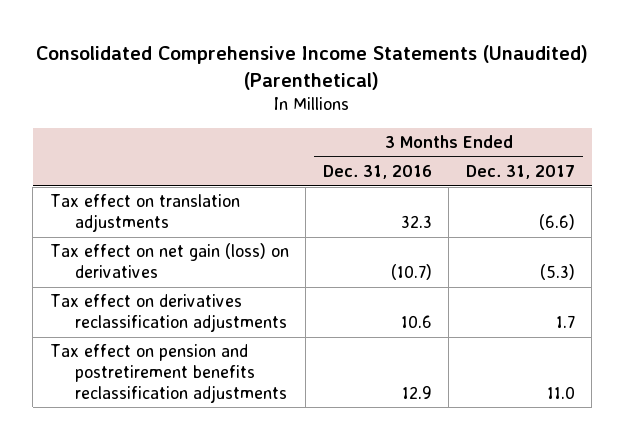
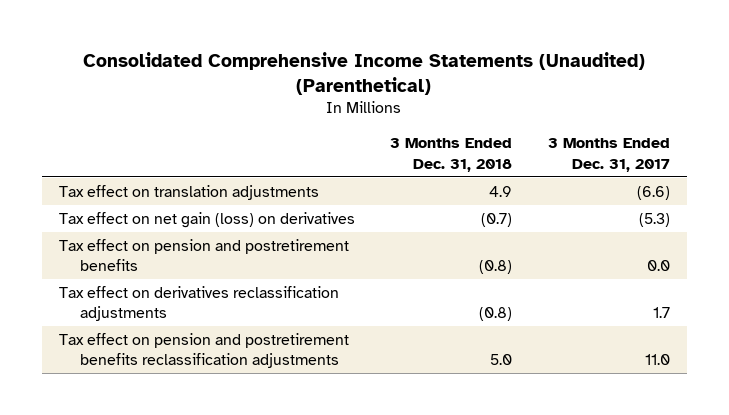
- | 3 Months Ended Dec. 31, 2016 | 3 Months Ended Dec. 31, 2017
+ | 3 Months Ended Dec. 31, 2018 | 3 Months Ended Dec. 31, 2017
+ Tax effect on pension and postretirement benefits | (0.8) | 0.0

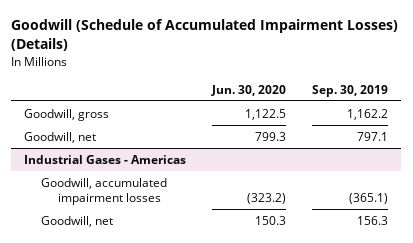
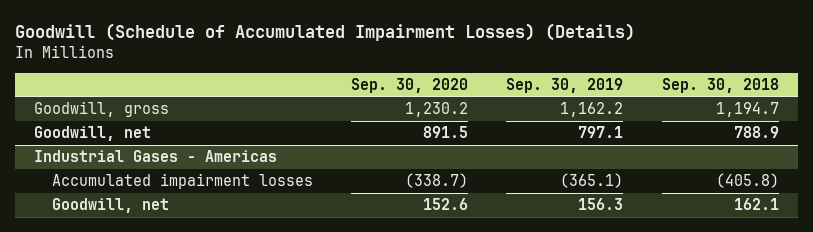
- | Jun. 30, 2020 | Sep. 30, 2019
+ | Sep. 30, 2020 | Sep. 30, 2019 | Sep. 30, 2018
@ Industrial Gases - Americas
- Goodwill, accumulated impairment losses | (323.2) | (365.1)
+ Accumulated impairment losses | (338.7) | (365.1) | (405.8)

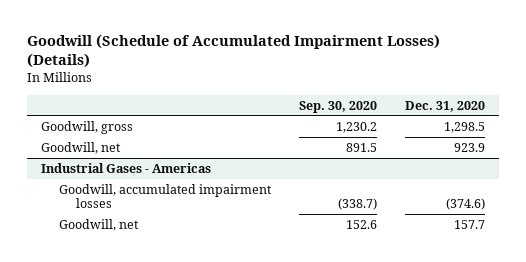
- | Sep. 30, 2020 | Sep. 30, 2019 | Sep. 30, 2018
+ | Sep. 30, 2020 | Dec. 31, 2020
@ Industrial Gases - Americas
- Accumulated impairment losses | (338.7) | (365.1) | (405.8)
+ Goodwill, accumulated impairment losses | (338.7) | (374.6)

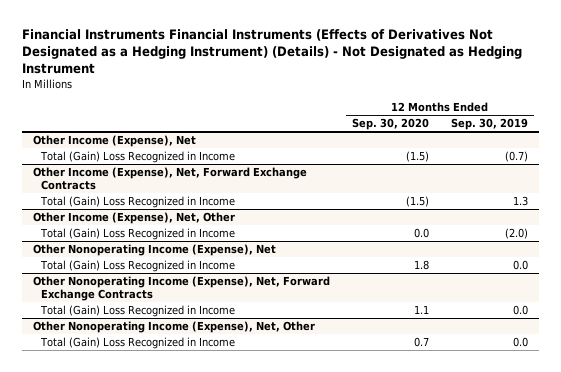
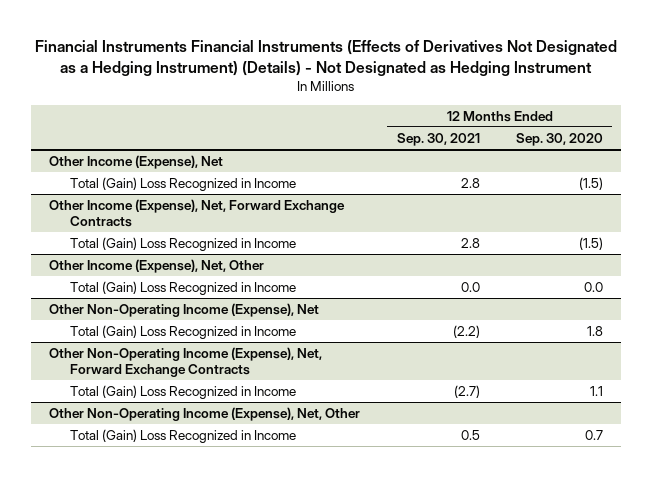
- | 12 Months Ended Sep. 30, 2020 | 12 Months Ended Sep. 30, 2019
+ | 12 Months Ended Sep. 30, 2021 | 12 Months Ended Sep. 30, 2020
- Other Nonoperating Income (Expense), Net
+ Other Non-Operating Income (Expense), Net
- Other Nonoperating Income (Expense), Net, Forward Exchange Contracts
+ Other Non-Operating Income (Expense), Net, Forward Exchange Contracts
- Other Nonoperating Income (Expense), Net, Other
+ Other Non-Operating Income (Expense), Net, Other

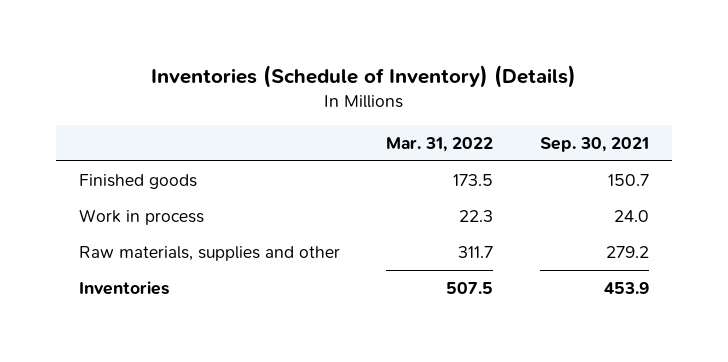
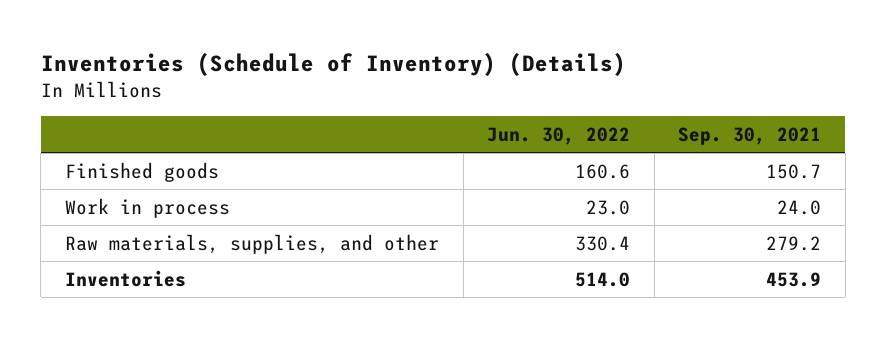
- | Mar. 31, 2022 | Sep. 30, 2021
+ | Jun. 30, 2022 | Sep. 30, 2021
- Raw materials, supplies and other | 311.7 | 279.2
+ Raw materials, supplies, and other | 330.4 | 279.2

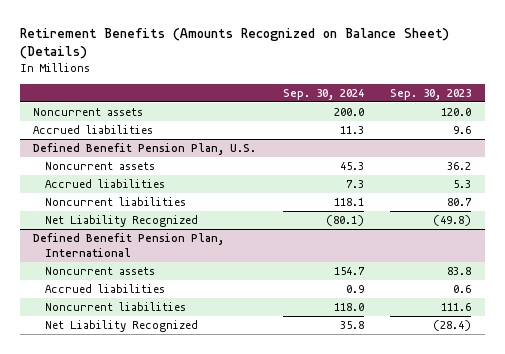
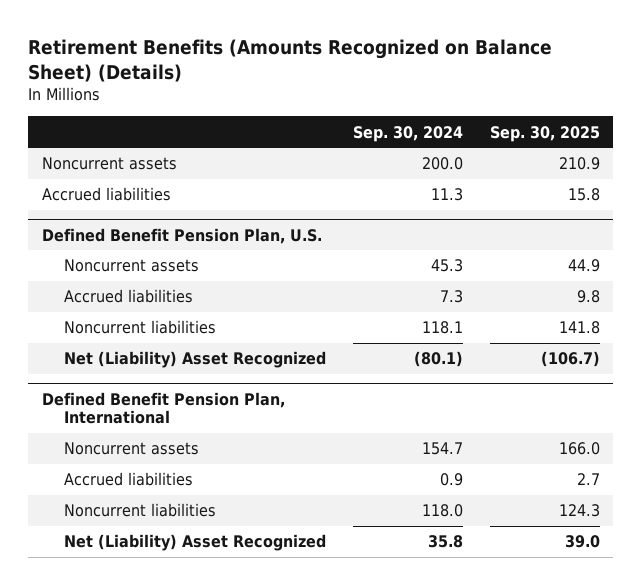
- | Sep. 30, 2024 | Sep. 30, 2023
+ | Sep. 30, 2024 | Sep. 30, 2025
@ Defined Benefit Pension Plan, U.S.
- Net Liability Recognized | (80.1) | (49.8)
+ Net (Liability) Asset Recognized | (80.1) | (106.7)
@ Defined Benefit Pension Plan, International
- Net Liability Recognized | 35.8 | (28.4)
+ Net (Liability) Asset Recognized | 35.8 | 39.0

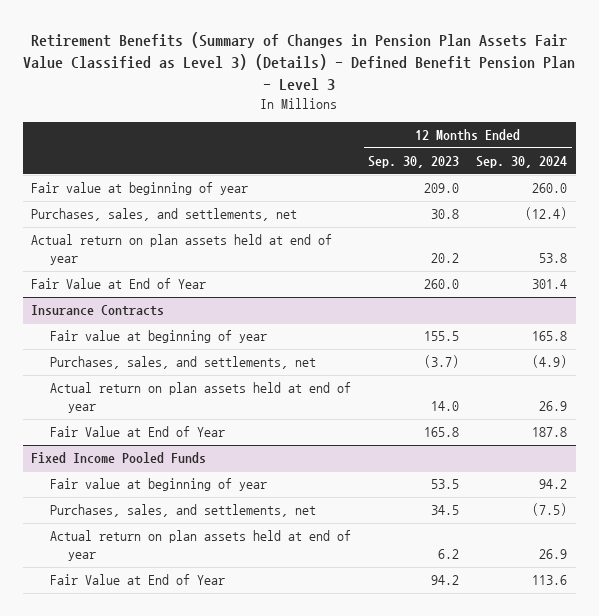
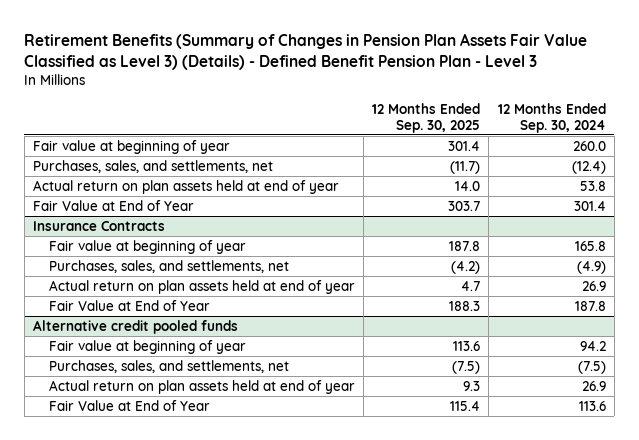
- | 12 Months Ended Sep. 30, 2023 | 12 Months Ended Sep. 30, 2024
+ | 12 Months Ended Sep. 30, 2025 | 12 Months Ended Sep. 30, 2024
- Fixed Income Pooled Funds
+ Alternative credit pooled funds

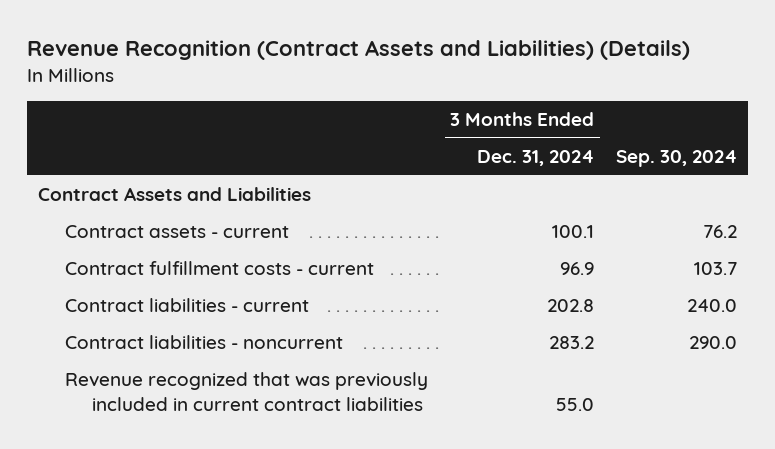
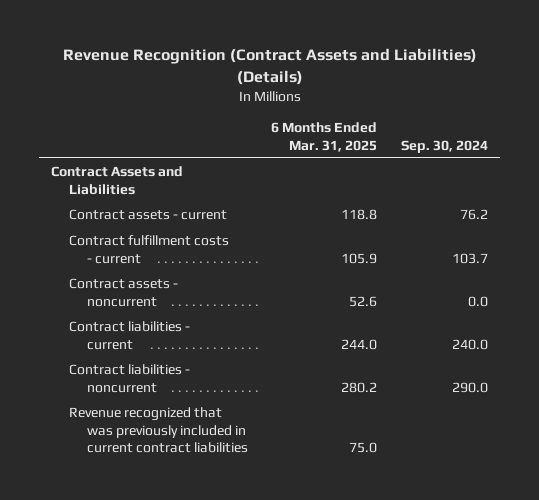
- | 3 Months Ended Dec. 31, 2024 | Sep. 30, 2024
+ | 6 Months Ended Mar. 31, 2025 | Sep. 30, 2024
+ Contract assets - noncurrent | 52.6 | 0.0

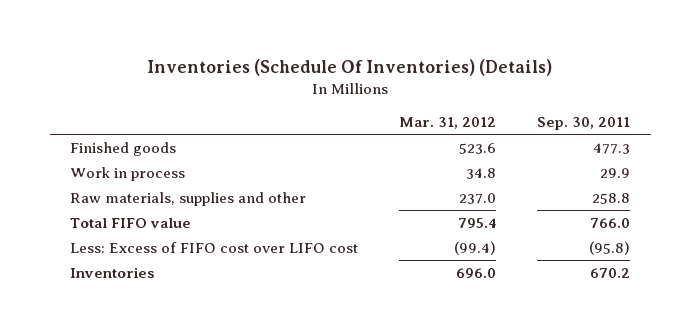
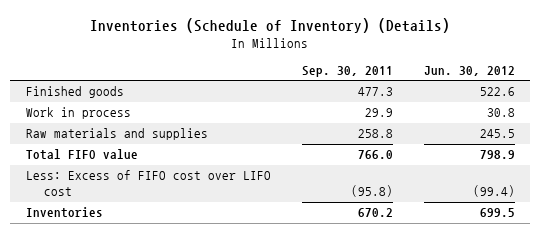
- Inventories (Schedule Of Inventories) (Details)
+ Inventories (Schedule of Inventory) (Details)
- | Mar. 31, 2012 | Sep. 30, 2011
+ | Sep. 30, 2011 | Jun. 30, 2012
- Raw materials, supplies and other | 237.0 | 258.8
+ Raw materials and supplies | 258.8 | 245.5

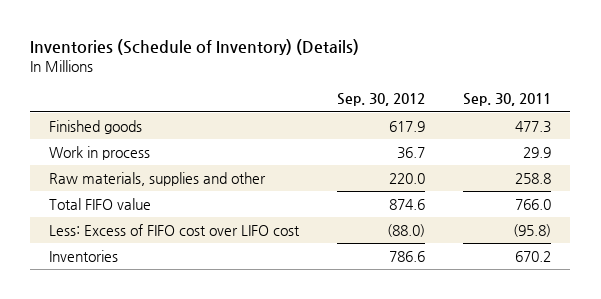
- | Sep. 30, 2011 | Jun. 30, 2012
+ | Sep. 30, 2012 | Sep. 30, 2011
- Raw materials and supplies | 258.8 | 245.5
+ Raw materials, supplies and other | 220.0 | 258.8

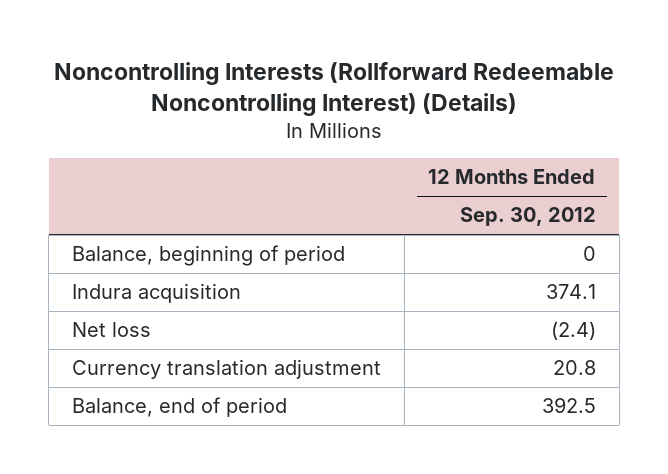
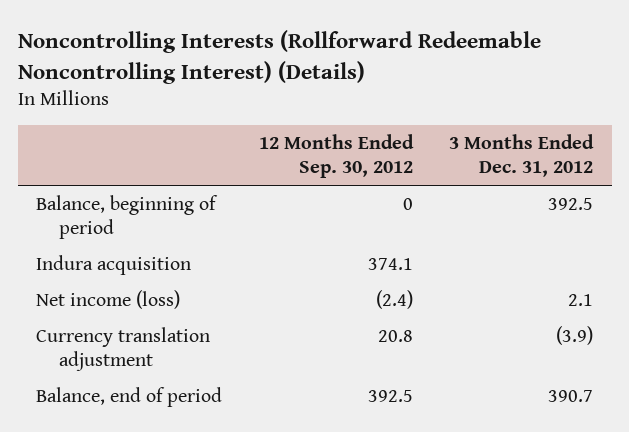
- | 12 Months Ended Sep. 30, 2012
+ | 12 Months Ended Sep. 30, 2012 | 3 Months Ended Dec. 31, 2012
- Net loss | (2.4)
+ Net income (loss) | (2.4) | 2.1

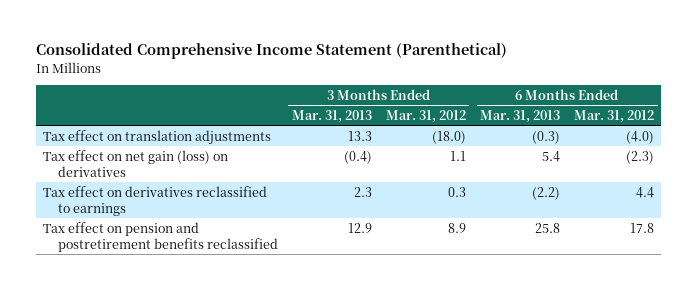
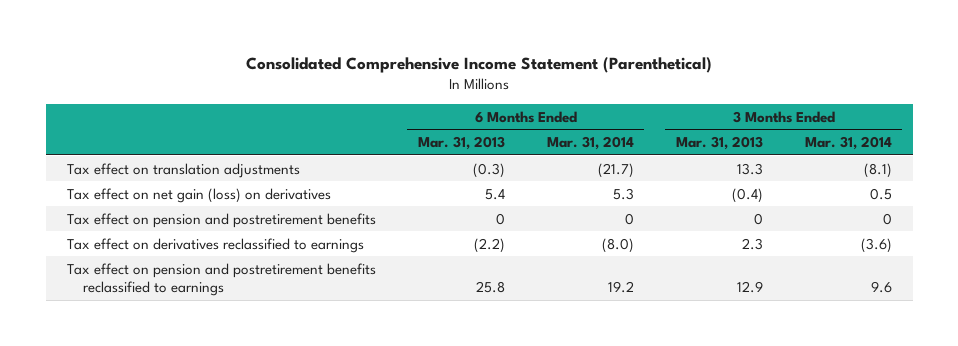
- | 3 Months Ended Mar. 31, 2013 | 3 Months Ended Mar. 31, 2012 | 6 Months Ended Mar. 31, 2013 | 6 Months Ended Mar. 31, 2012
+ | 6 Months Ended Mar. 31, 2013 | 6 Months Ended Mar. 31, 2014 | 3 Months Ended Mar. 31, 2013 | 3 Months Ended Mar. 31, 2014
+ Tax effect on pension and postretirement benefits | 0 | 0 | 0 | 0
- Tax effect on pension and postretirement benefits reclassified | 12.9 | 8.9 | 25.8 | 17.8
+ Tax effect on pension and postretirement benefits reclassified to earnings | 25.8 | 19.2 | 12.9 | 9.6

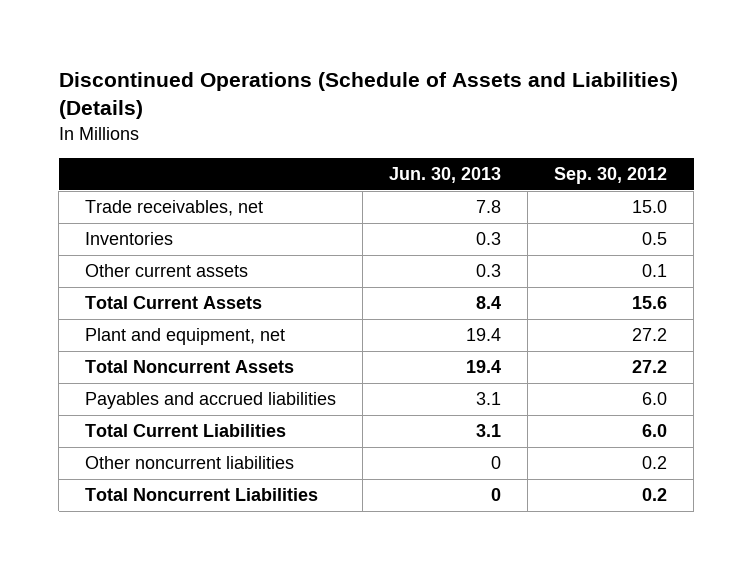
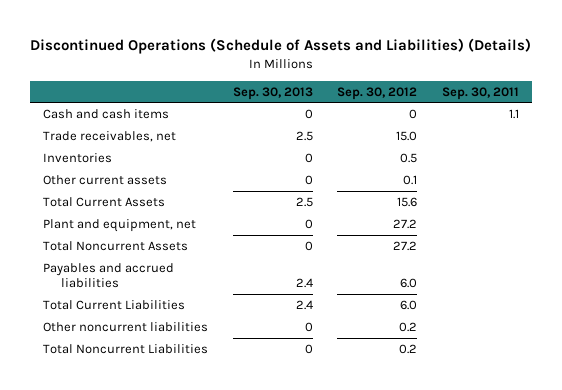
- | Jun. 30, 2013 | Sep. 30, 2012
+ | Sep. 30, 2013 | Sep. 30, 2012 | Sep. 30, 2011
+ Cash and cash items | 0 | 0 | 1.1

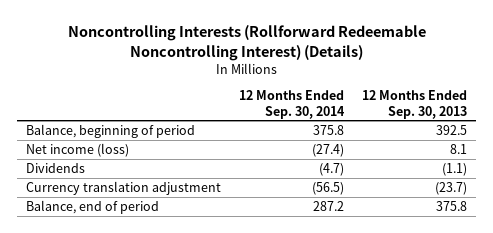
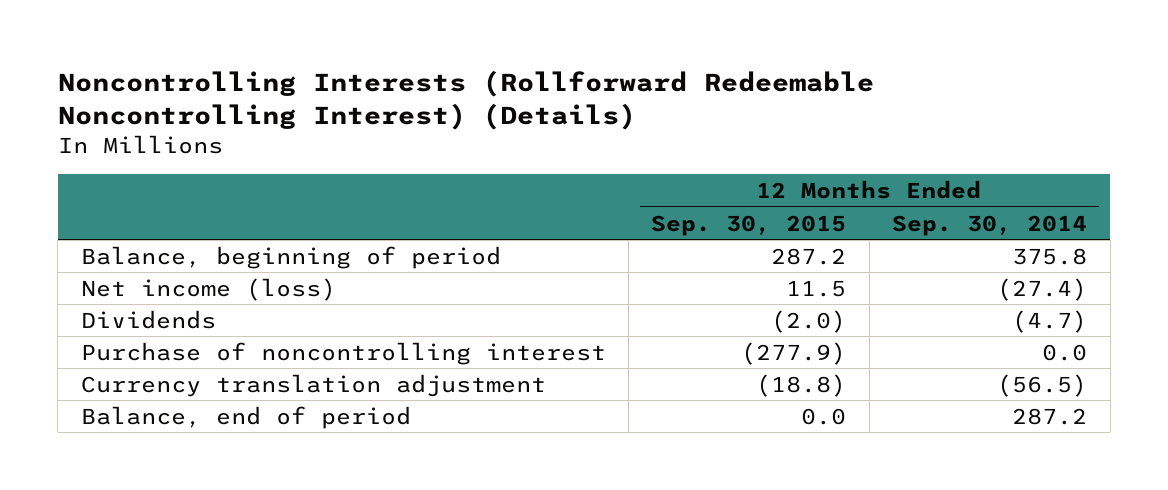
- | 12 Months Ended Sep. 30, 2014 | 12 Months Ended Sep. 30, 2013
+ | 12 Months Ended Sep. 30, 2015 | 12 Months Ended Sep. 30, 2014
+ Purchase of noncontrolling interest | (277.9) | 0.0

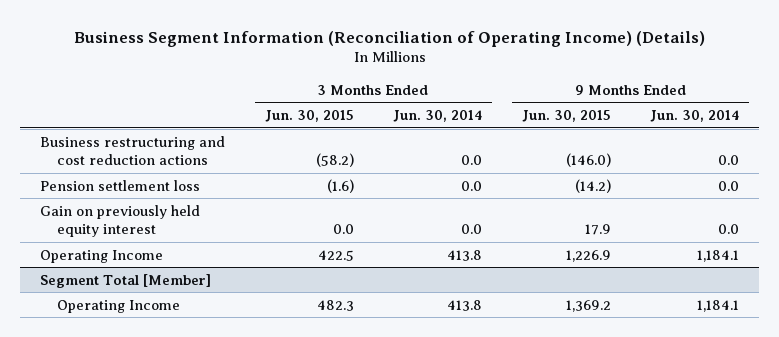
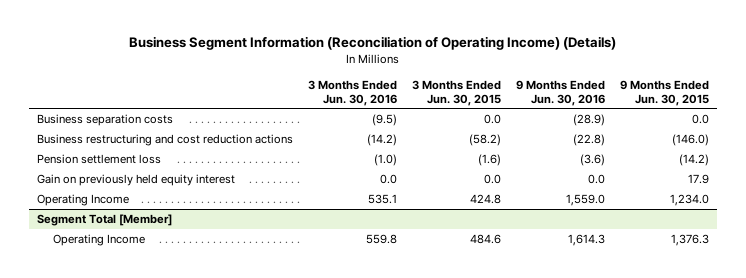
- | 3 Months Ended Jun. 30, 2015 | 3 Months Ended Jun. 30, 2014 | 9 Months Ended Jun. 30, 2015 | 9 Months Ended Jun. 30, 2014
+ | 3 Months Ended Jun. 30, 2016 | 3 Months Ended Jun. 30, 2015 | 9 Months Ended Jun. 30, 2016 | 9 Months Ended Jun. 30, 2015
+ Business separation costs | (9.5) | 0.0 | (28.9) | 0.0
- Operating Income | 422.5 | 413.8 | 1,226.9 | 1,184.1
+ Operating Income | 535.1 | 424.8 | 1,559.0 | 1,234.0
@ Segment Total [Member]
- Operating Income | 482.3 | 413.8 | 1,369.2 | 1,184.1
+ Operating Income | 559.8 | 484.6 | 1,614.3 | 1,376.3

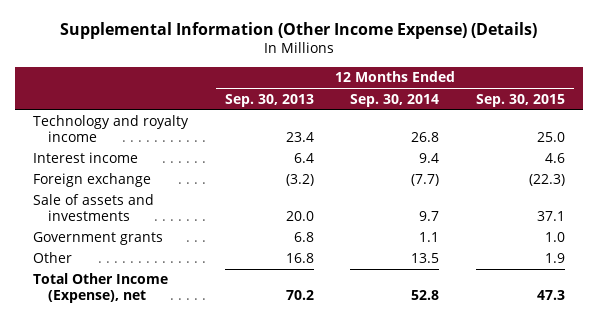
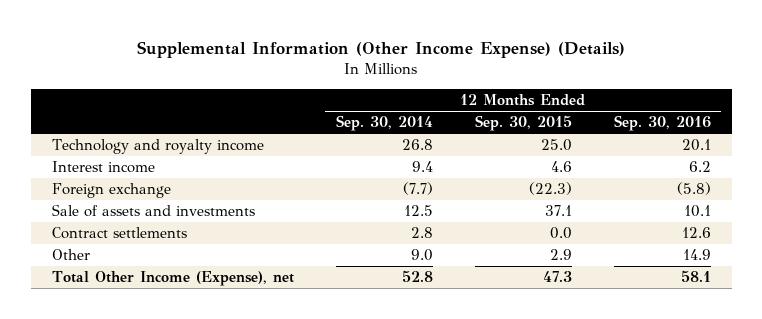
- | 12 Months Ended Sep. 30, 2013 | 12 Months Ended Sep. 30, 2014 | 12 Months Ended Sep. 30, 2015
+ | 12 Months Ended Sep. 30, 2014 | 12 Months Ended Sep. 30, 2015 | 12 Months Ended Sep. 30, 2016
- Sale of assets and investments | 20.0 | 9.7 | 37.1
- Government grants | 6.8 | 1.1 | 1.0
- Other | 16.8 | 13.5 | 1.9
+ Sale of assets and investments | 12.5 | 37.1 | 10.1
+ Contract settlements | 2.8 | 0.0 | 12.6
+ Other | 9.0 | 2.9 | 14.9

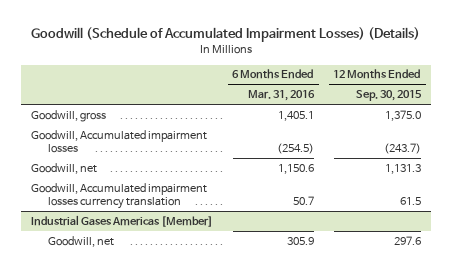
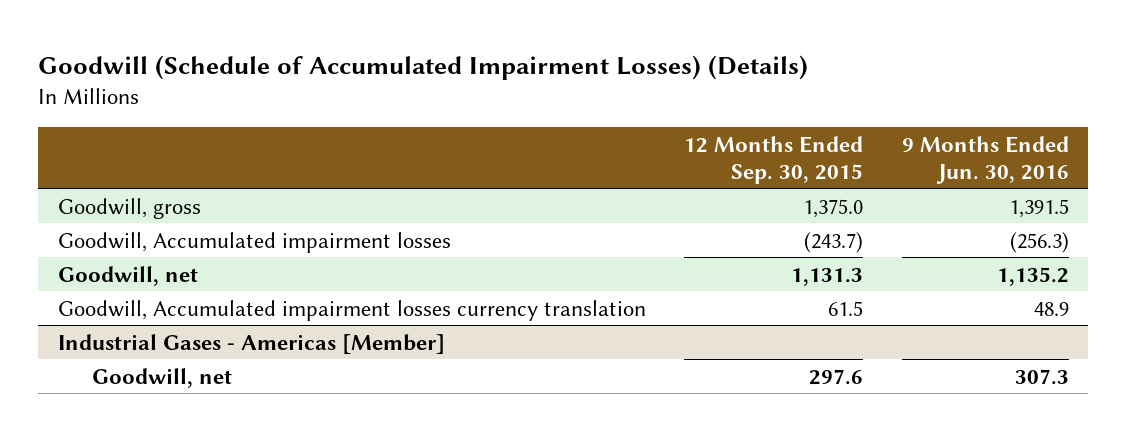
- | 6 Months Ended Mar. 31, 2016 | 12 Months Ended Sep. 30, 2015
+ | 12 Months Ended Sep. 30, 2015 | 9 Months Ended Jun. 30, 2016
- Industrial Gases Americas [Member]
+ Industrial Gases - Americas [Member]

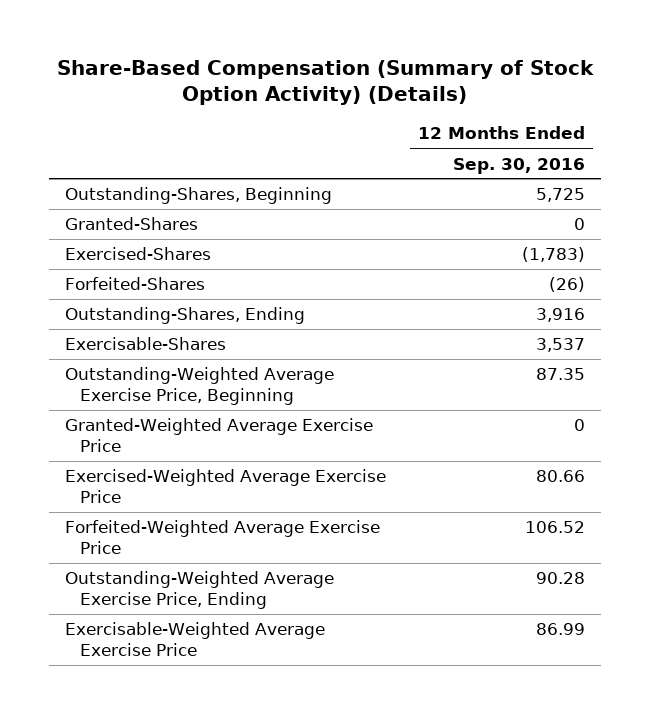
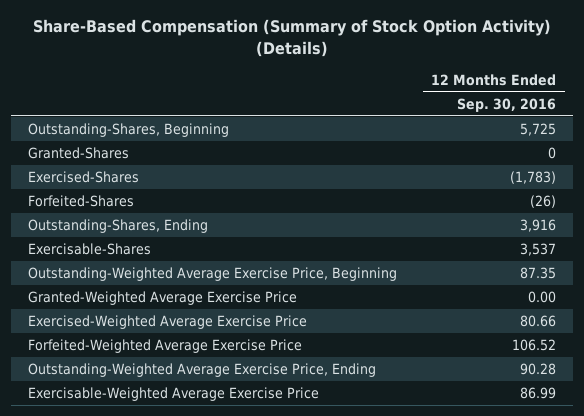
- Granted-Weighted Average Exercise Price | 0
+ Granted-Weighted Average Exercise Price | 0.00

